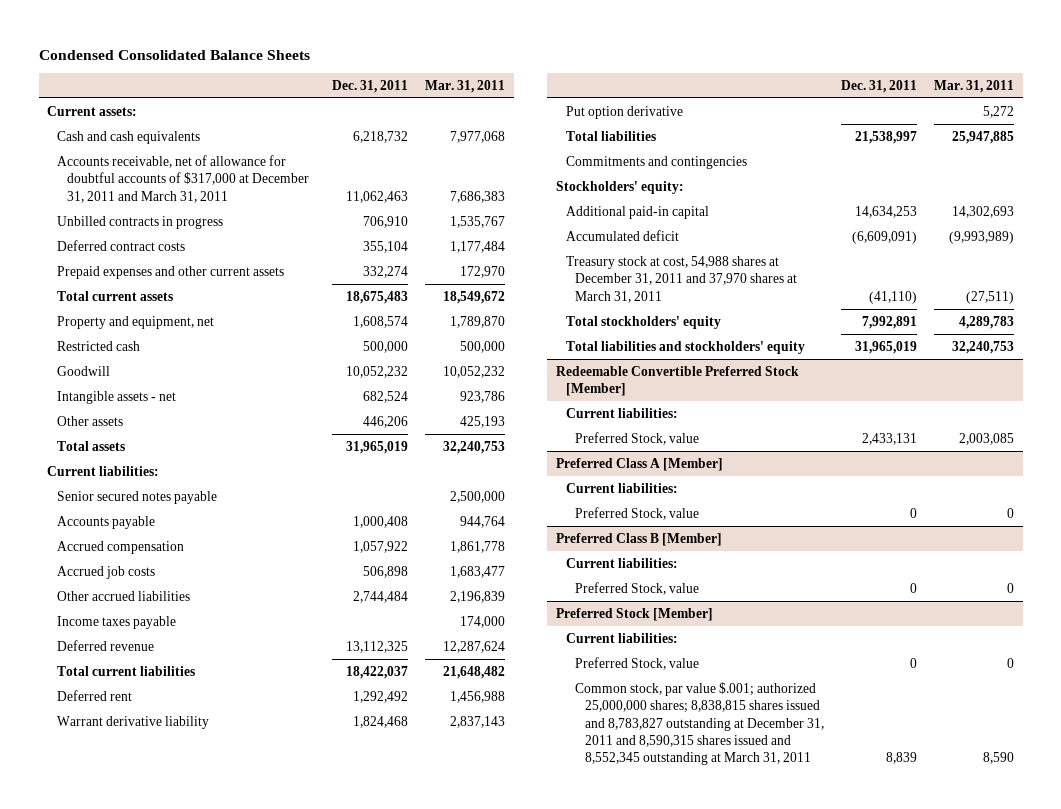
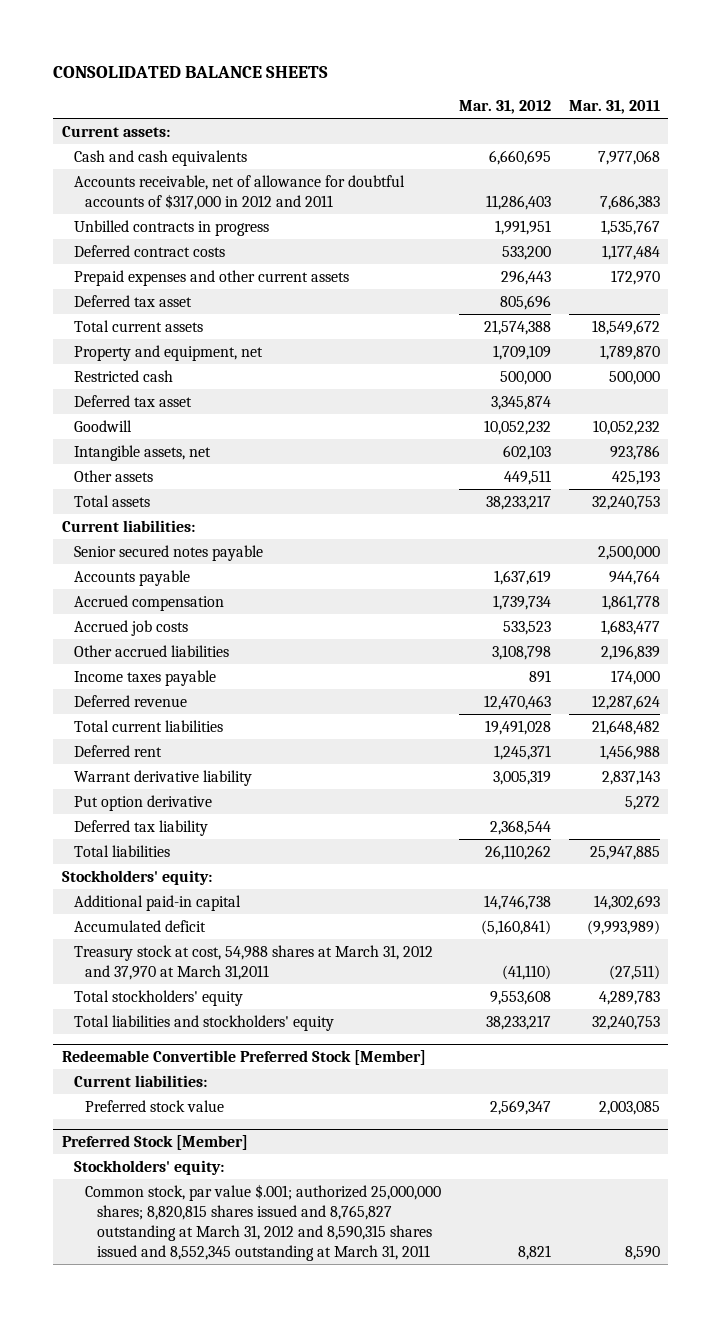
- Condensed Consolidated Balance Sheets
+ CONSOLIDATED BALANCE SHEETS
- | Dec. 31, 2011 | Mar. 31, 2011
+ | Mar. 31, 2012 | Mar. 31, 2011
- Accounts receivable, net of allowance for doubtful accounts of $317,000 at December 31, 2011 and March 31, 2011 | 11,062,463 | 7,686,383
+ Accounts receivable, net of allowance for doubtful accounts of $317,000 in 2012 and 2011 | 11,286,403 | 7,686,383
+ Deferred tax asset | 805,696 |
+ Deferred tax asset | 3,345,874 |
- Intangible assets - net | 682,524 | 923,786
+ Intangible assets, net | 602,103 | 923,786
+ Deferred tax liability | 2,368,544 |
- Commitments and contingencies
- Treasury stock at cost, 54,988 shares at December 31, 2011 and 37,970 shares at March 31, 2011 | (41,110) | (27,511)
+ Treasury stock at cost, 54,988 shares at March 31, 2012 and 37,970 at March 31,2011 | (41,110) | (27,511)
@ Redeemable Convertible Preferred Stock [Member]
- Preferred Stock, value | 2,433,131 | 2,003,085
- Preferred Class A [Member]
- Current liabilities:
- Preferred Stock, value | 0 | 0
- Preferred Class B [Member]
- Current liabilities:
- Preferred Stock, value | 0 | 0
@ Redeemable Convertible Preferred Stock [Member]
+ Preferred stock value | 2,569,347 | 2,003,085
@ Preferred Stock [Member]
- Current liabilities:
- Preferred Stock, value | 0 | 0
- Common stock, par value $.001; authorized 25,000,000 shares; 8,838,815 shares issued and 8,783,827 outstanding at December 31, 2011 and 8,590,315 shares issued and 8,552,345 outstanding at March 31, 2011 | 8,839 | 8,590
+ Stockholders' equity:
+ Common stock, par value $.001; authorized 25,000,000 shares; 8,820,815 shares issued and 8,765,827 outstanding at March 31, 2012 and 8,590,315 shares issued and 8,552,345 outstanding at March 31, 2011 | 8,821 | 8,590

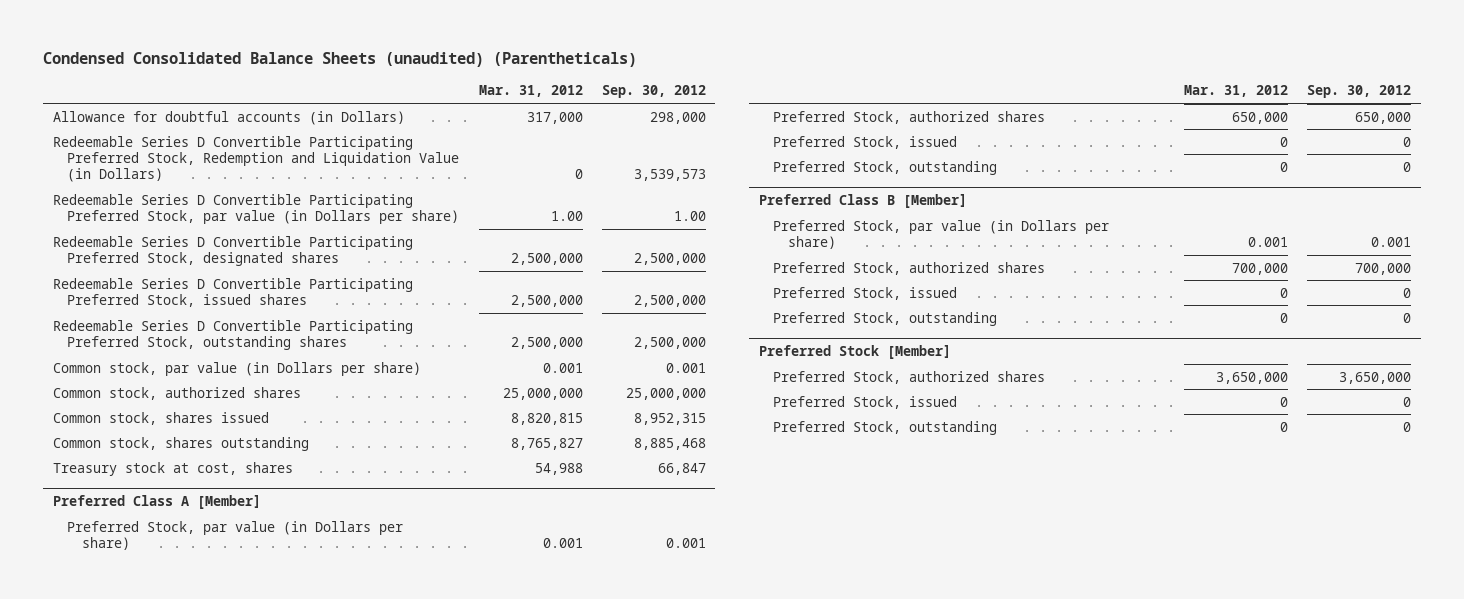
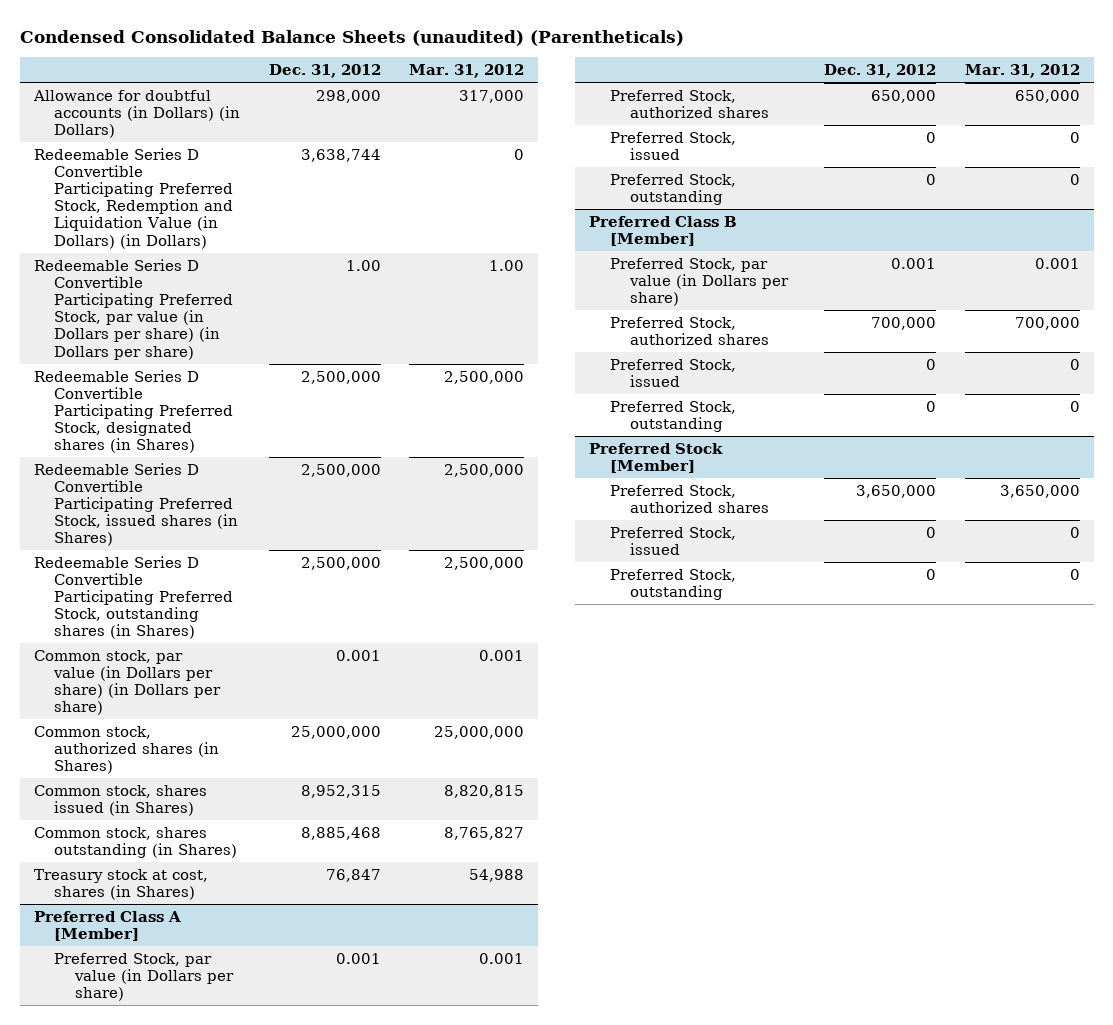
- | Mar. 31, 2012 | Sep. 30, 2012
+ | Dec. 31, 2012 | Mar. 31, 2012
- Allowance for doubtful accounts (in Dollars) | 317,000 | 298,000
- Redeemable Series D Convertible Participating Preferred Stock, Redemption and Liquidation Value (in Dollars) | 0 | 3,539,573
- Redeemable Series D Convertible Participating Preferred Stock, par value (in Dollars per share) | 1.00 | 1.00
- Redeemable Series D Convertible Participating Preferred Stock, designated shares | 2,500,000 | 2,500,000
- Redeemable Series D Convertible Participating Preferred Stock, issued shares | 2,500,000 | 2,500,000
- Redeemable Series D Convertible Participating Preferred Stock, outstanding shares | 2,500,000 | 2,500,000
- Common stock, par value (in Dollars per share) | 0.001 | 0.001
- Common stock, authorized shares | 25,000,000 | 25,000,000
- Common stock, shares issued | 8,820,815 | 8,952,315
- Common stock, shares outstanding | 8,765,827 | 8,885,468
- Treasury stock at cost, shares | 54,988 | 66,847
+ Allowance for doubtful accounts (in Dollars) (in Dollars) | 298,000 | 317,000
+ Redeemable Series D Convertible Participating Preferred Stock, Redemption and Liquidation Value (in Dollars) (in Dollars) | 3,638,744 | 0
+ Redeemable Series D Convertible Participating Preferred Stock, par value (in Dollars per share) (in Dollars per share) | 1.00 | 1.00
+ Redeemable Series D Convertible Participating Preferred Stock, designated shares (in Shares) | 2,500,000 | 2,500,000
+ Redeemable Series D Convertible Participating Preferred Stock, issued shares (in Shares) | 2,500,000 | 2,500,000
+ Redeemable Series D Convertible Participating Preferred Stock, outstanding shares (in Shares) | 2,500,000 | 2,500,000
+ Common stock, par value (in Dollars per share) (in Dollars per share) | 0.001 | 0.001
+ Common stock, authorized shares (in Shares) | 25,000,000 | 25,000,000
+ Common stock, shares issued (in Shares) | 8,952,315 | 8,820,815
+ Common stock, shares outstanding (in Shares) | 8,885,468 | 8,765,827
+ Treasury stock at cost, shares (in Shares) | 76,847 | 54,988

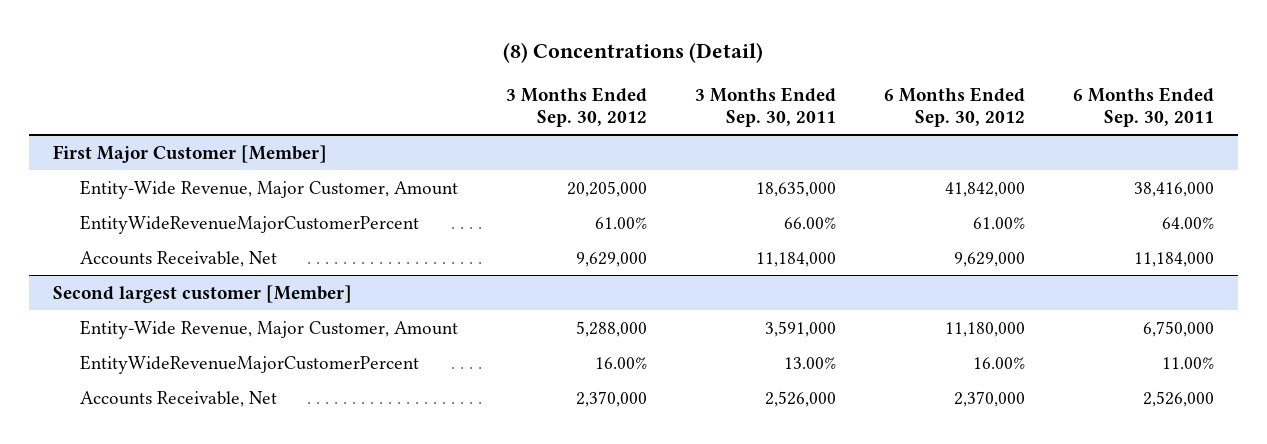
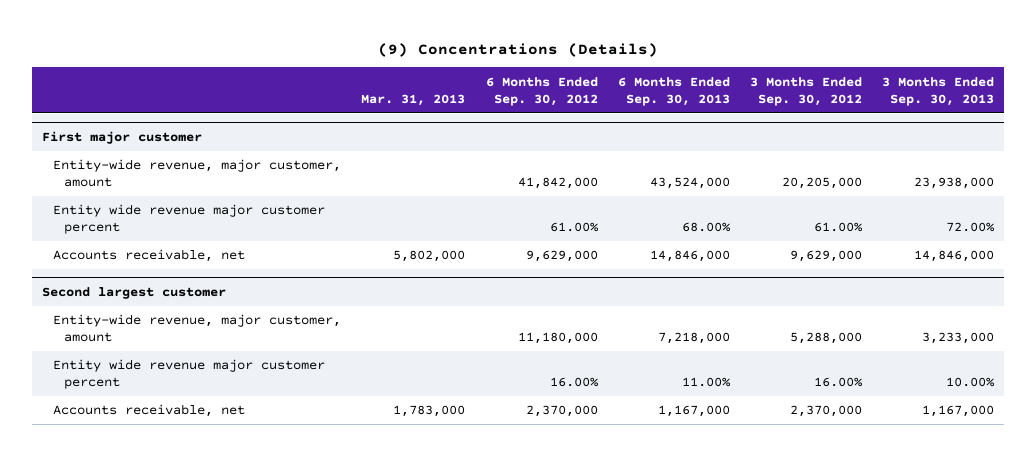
- (8) Concentrations (Detail)
+ (9) Concentrations (Details)
- | 3 Months Ended Sep. 30, 2012 | 3 Months Ended Sep. 30, 2011 | 6 Months Ended Sep. 30, 2012 | 6 Months Ended Sep. 30, 2011
+ | Mar. 31, 2013 | 6 Months Ended Sep. 30, 2012 | 6 Months Ended Sep. 30, 2013 | 3 Months Ended Sep. 30, 2012 | 3 Months Ended Sep. 30, 2013
- First Major Customer [Member]
- Entity-Wide Revenue, Major Customer, Amount | 20,205,000 | 18,635,000 | 41,842,000 | 38,416,000
- EntityWideRevenueMajorCustomerPercent | 61.00% | 66.00% | 61.00% | 64.00%
- Accounts Receivable, Net | 9,629,000 | 11,184,000 | 9,629,000 | 11,184,000
- Second largest customer [Member]
- Entity-Wide Revenue, Major Customer, Amount | 5,288,000 | 3,591,000 | 11,180,000 | 6,750,000
- EntityWideRevenueMajorCustomerPercent | 16.00% | 13.00% | 16.00% | 11.00%
- Accounts Receivable, Net | 2,370,000 | 2,526,000 | 2,370,000 | 2,526,000
+ First major customer
+ Entity-wide revenue, major customer, amount | | 41,842,000 | 43,524,000 | 20,205,000 | 23,938,000
+ Entity wide revenue major customer percent | | 61.00% | 68.00% | 61.00% | 72.00%
+ Accounts receivable, net | 5,802,000 | 9,629,000 | 14,846,000 | 9,629,000 | 14,846,000
+ Second largest customer
+ Entity-wide revenue, major customer, amount | | 11,180,000 | 7,218,000 | 5,288,000 | 3,233,000
+ Entity wide revenue major customer percent | | 16.00% | 11.00% | 16.00% | 10.00%
+ Accounts receivable, net | 1,783,000 | 2,370,000 | 1,167,000 | 2,370,000 | 1,167,000

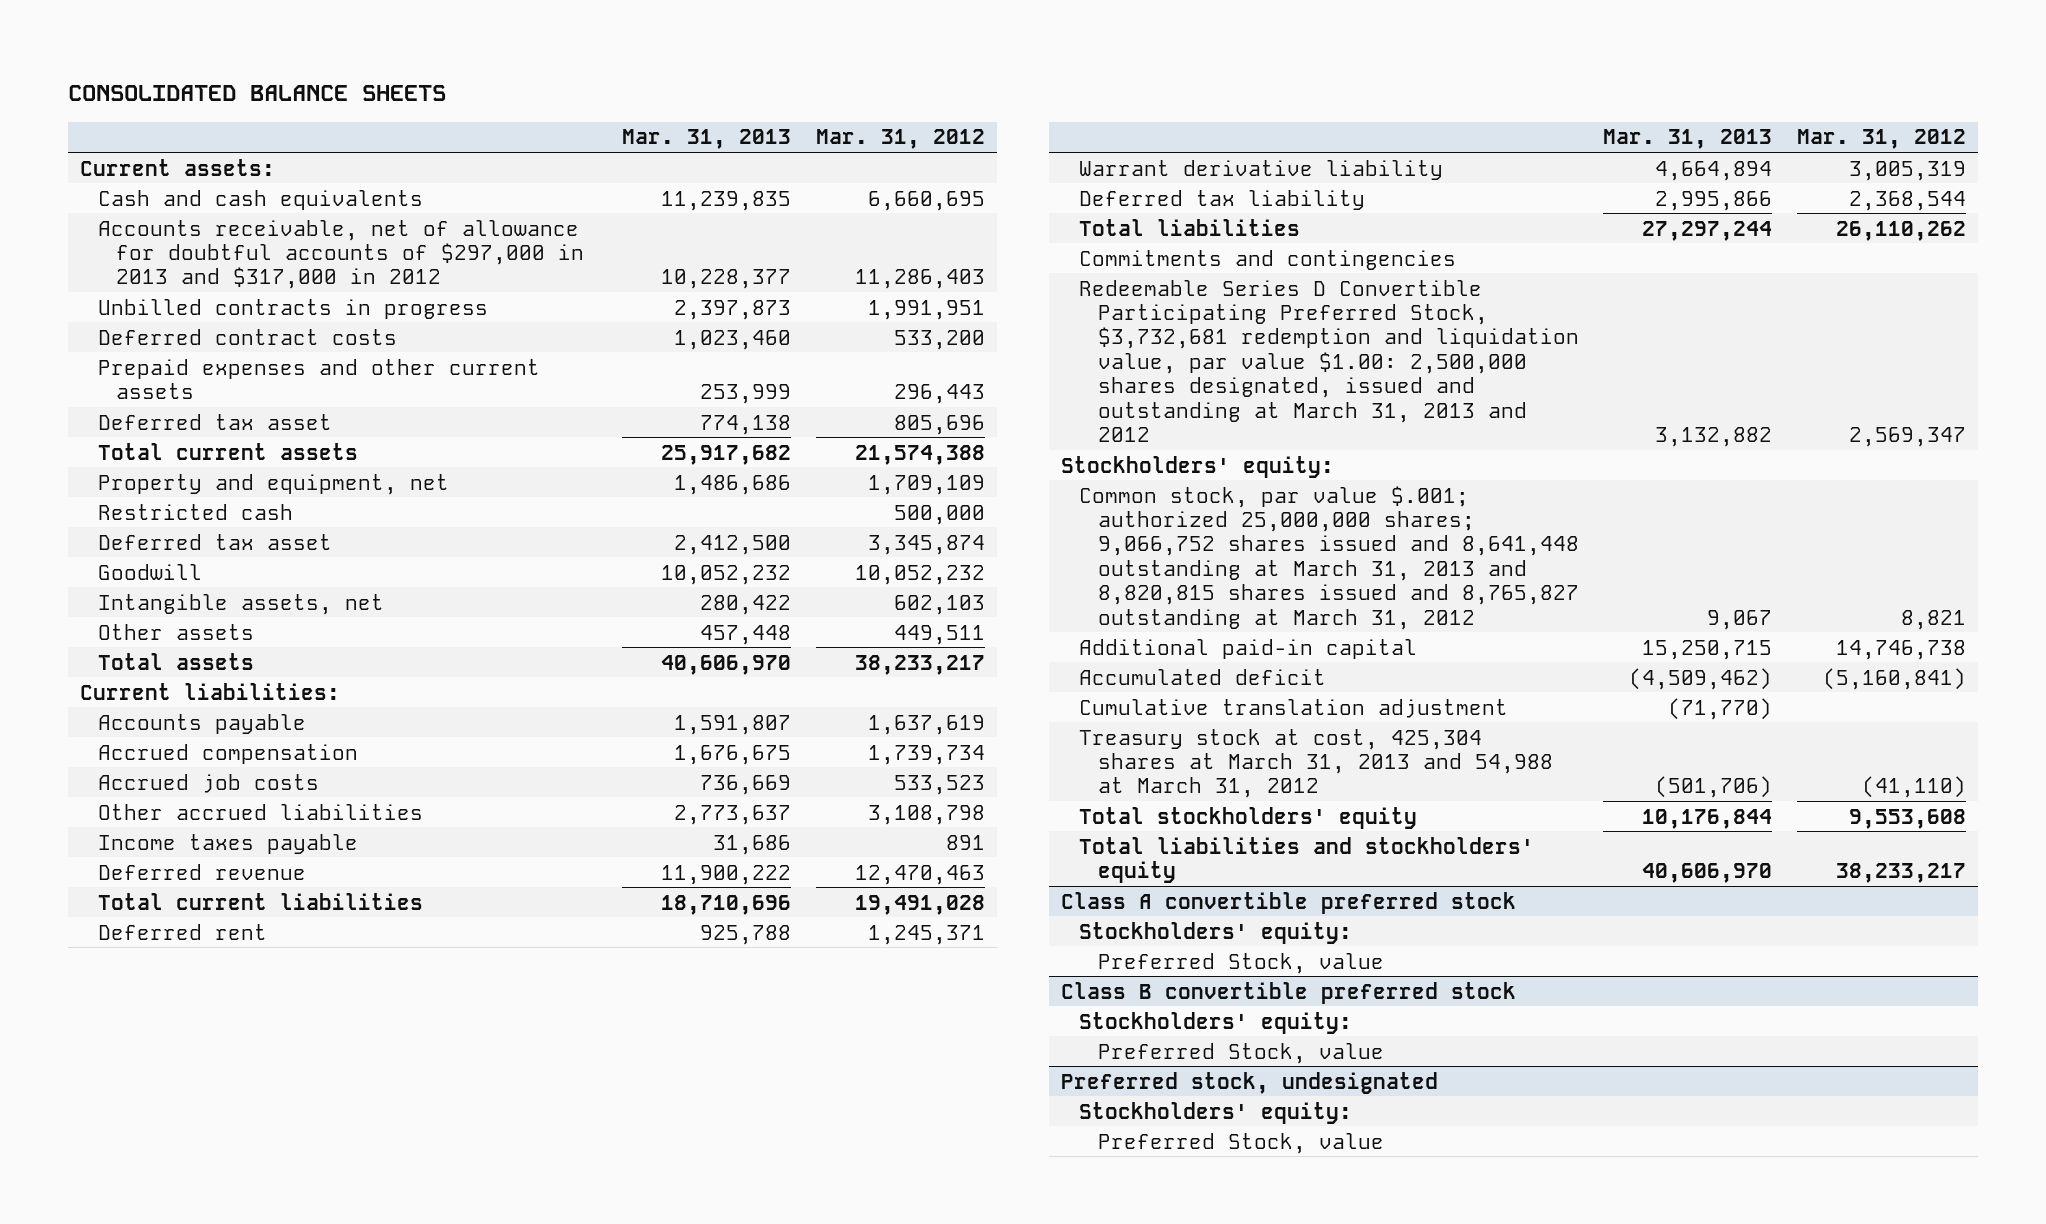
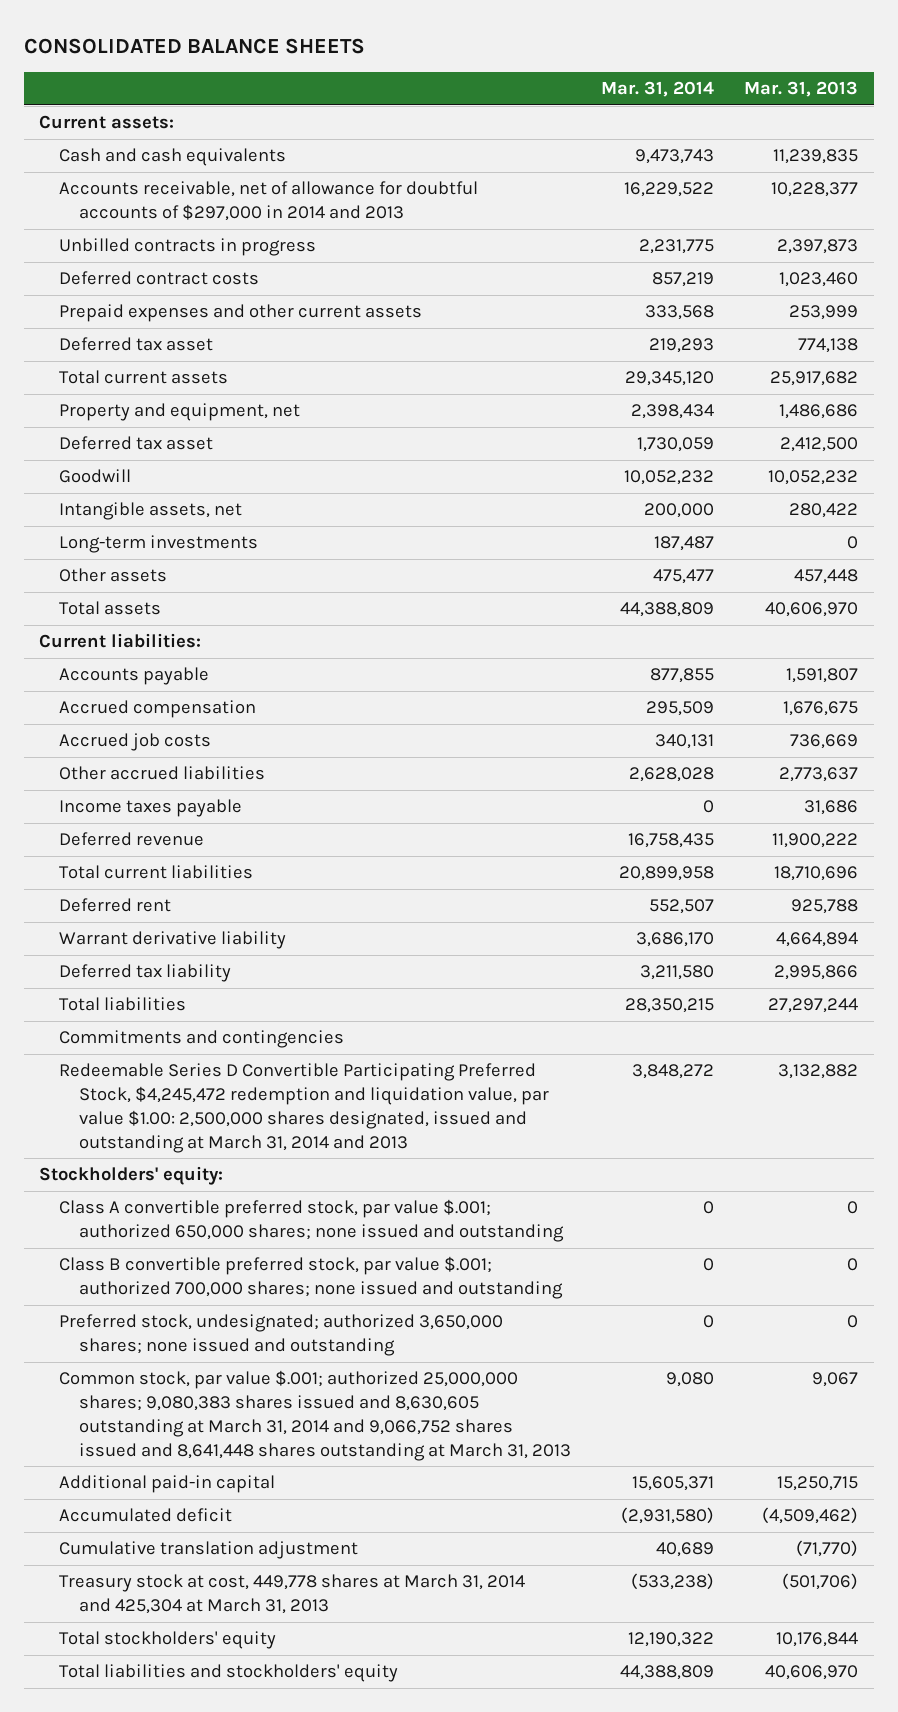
- | Mar. 31, 2013 | Mar. 31, 2012
+ | Mar. 31, 2014 | Mar. 31, 2013
- Accounts receivable, net of allowance for doubtful accounts of $297,000 in 2013 and $317,000 in 2012 | 10,228,377 | 11,286,403
+ Accounts receivable, net of allowance for doubtful accounts of $297,000 in 2014 and 2013 | 16,229,522 | 10,228,377
- Restricted cash | | 500,000
+ Long-term investments | 187,487 | 0
- Redeemable Series D Convertible Participating Preferred Stock, $3,732,681 redemption and liquidation value, par value $1.00: 2,500,000 shares designated, issued and outstanding at March 31, 2013 and 2012 | 3,132,882 | 2,569,347
+ Redeemable Series D Convertible Participating Preferred Stock, $4,245,472 redemption and liquidation value, par value $1.00: 2,500,000 shares designated, issued and outstanding at March 31, 2014 and 2013 | 3,848,272 | 3,132,882
- Common stock, par value $.001; authorized 25,000,000 shares; 9,066,752 shares issued and 8,641,448 outstanding at March 31, 2013 and 8,820,815 shares issued and 8,765,827 outstanding at March 31, 2012 | 9,067 | 8,821
+ Class A convertible preferred stock, par value $.001; authorized 650,000 shares; none issued and outstanding | 0 | 0
+ Class B convertible preferred stock, par value $.001; authorized 700,000 shares; none issued and outstanding | 0 | 0
+ Preferred stock, undesignated; authorized 3,650,000 shares; none issued and outstanding | 0 | 0
+ Common stock, par value $.001; authorized 25,000,000 shares; 9,080,383 shares issued and 8,630,605 outstanding at March 31, 2014 and 9,066,752 shares issued and 8,641,448 shares outstanding at March 31, 2013 | 9,080 | 9,067
- Treasury stock at cost, 425,304 shares at March 31, 2013 and 54,988 at March 31, 2012 | (501,706) | (41,110)
+ Treasury stock at cost, 449,778 shares at March 31, 2014 and 425,304 at March 31, 2013 | (533,238) | (501,706)
- Class A convertible preferred stock
- Stockholders' equity:
- Preferred Stock, value
- Class B convertible preferred stock
- Stockholders' equity:
- Preferred Stock, value
- Preferred stock, undesignated
- Stockholders' equity:
- Preferred Stock, value

